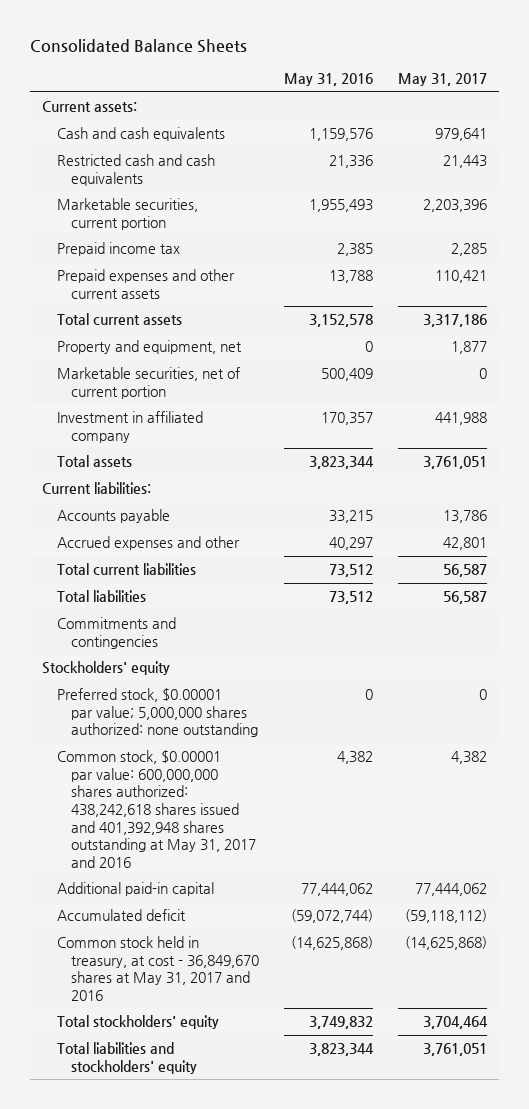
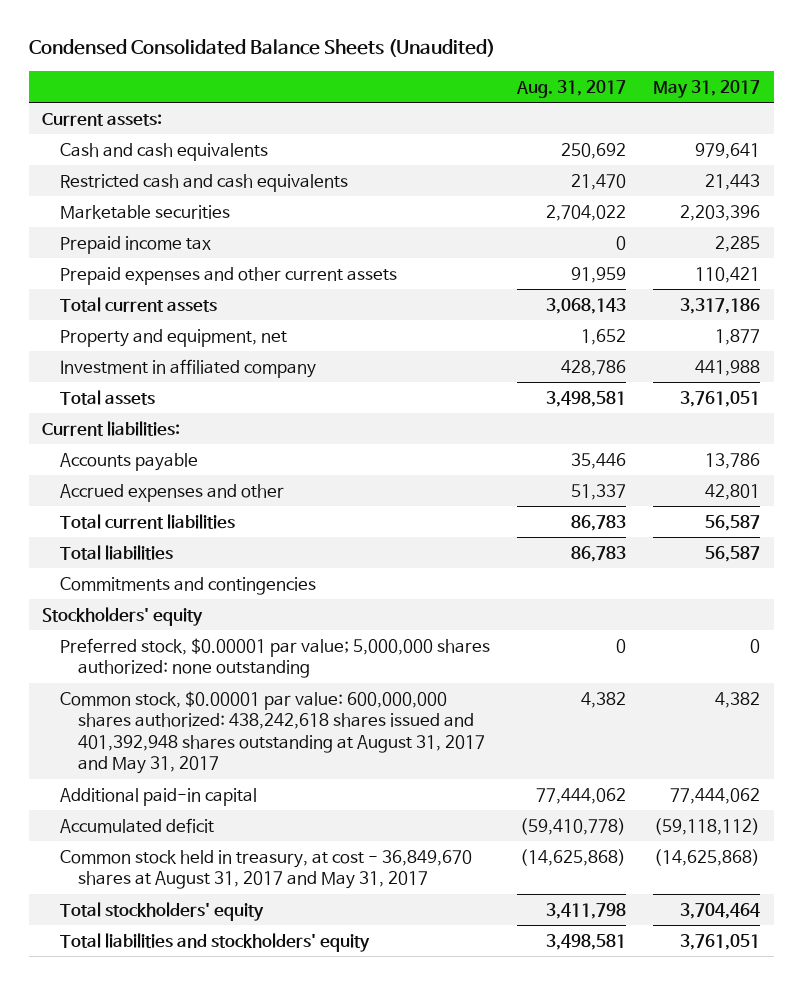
- Consolidated Balance Sheets
+ Condensed Consolidated Balance Sheets (Unaudited)
- | May 31, 2016 | May 31, 2017
+ | Aug. 31, 2017 | May 31, 2017
- Marketable securities, current portion | 1,955,493 | 2,203,396
+ Marketable securities | 2,704,022 | 2,203,396
- Marketable securities, net of current portion | 500,409 | 0
- Common stock, $0.00001 par value: 600,000,000 shares authorized: 438,242,618 shares issued and 401,392,948 shares outstanding at May 31, 2017 and 2016 | 4,382 | 4,382
+ Common stock, $0.00001 par value: 600,000,000 shares authorized: 438,242,618 shares issued and 401,392,948 shares outstanding at August 31, 2017 and May 31, 2017 | 4,382 | 4,382
- Common stock held in treasury, at cost - 36,849,670 shares at May 31, 2017 and 2016 | (14,625,868) | (14,625,868)
+ Common stock held in treasury, at cost - 36,849,670 shares at August 31, 2017 and May 31, 2017 | (14,625,868) | (14,625,868)

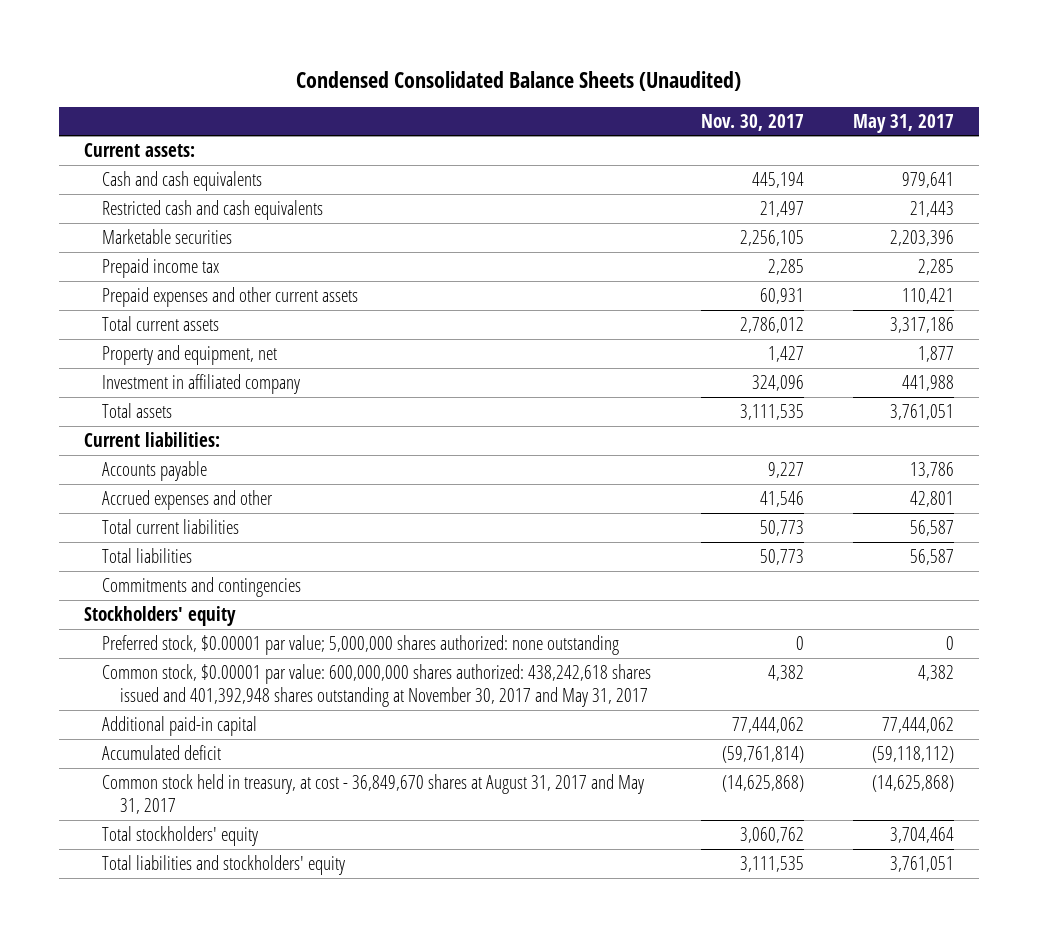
- | Aug. 31, 2017 | May 31, 2017
+ | Nov. 30, 2017 | May 31, 2017
- Common stock, $0.00001 par value: 600,000,000 shares authorized: 438,242,618 shares issued and 401,392,948 shares outstanding at August 31, 2017 and May 31, 2017 | 4,382 | 4,382
+ Common stock, $0.00001 par value: 600,000,000 shares authorized: 438,242,618 shares issued and 401,392,948 shares outstanding at November 30, 2017 and May 31, 2017 | 4,382 | 4,382

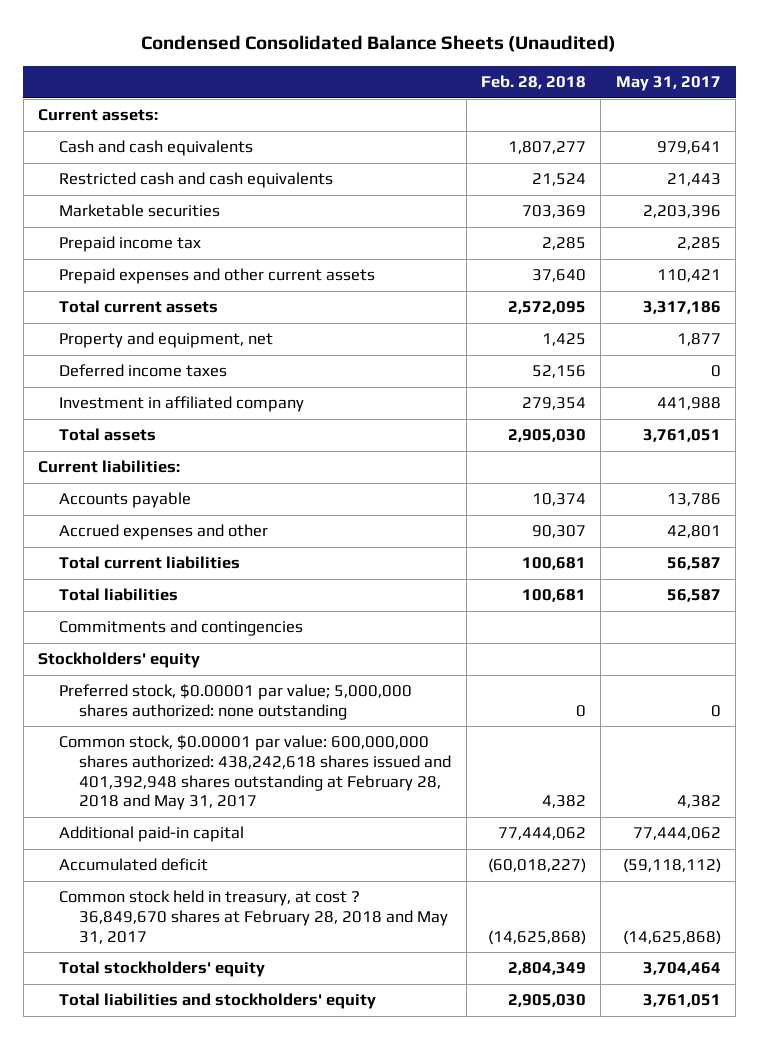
- | Nov. 30, 2017 | May 31, 2017
+ | Feb. 28, 2018 | May 31, 2017
+ Deferred income taxes | 52,156 | 0
- Common stock, $0.00001 par value: 600,000,000 shares authorized: 438,242,618 shares issued and 401,392,948 shares outstanding at November 30, 2017 and May 31, 2017 | 4,382 | 4,382
+ Common stock, $0.00001 par value: 600,000,000 shares authorized: 438,242,618 shares issued and 401,392,948 shares outstanding at February 28, 2018 and May 31, 2017 | 4,382 | 4,382
- Common stock held in treasury, at cost - 36,849,670 shares at August 31, 2017 and May 31, 2017 | (14,625,868) | (14,625,868)
+ Common stock held in treasury, at cost ? 36,849,670 shares at February 28, 2018 and May 31, 2017 | (14,625,868) | (14,625,868)

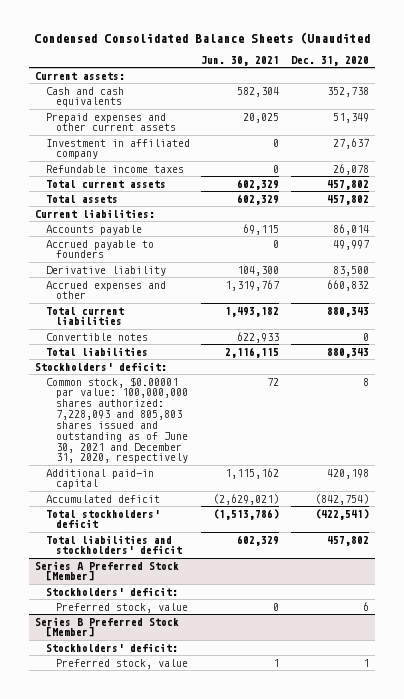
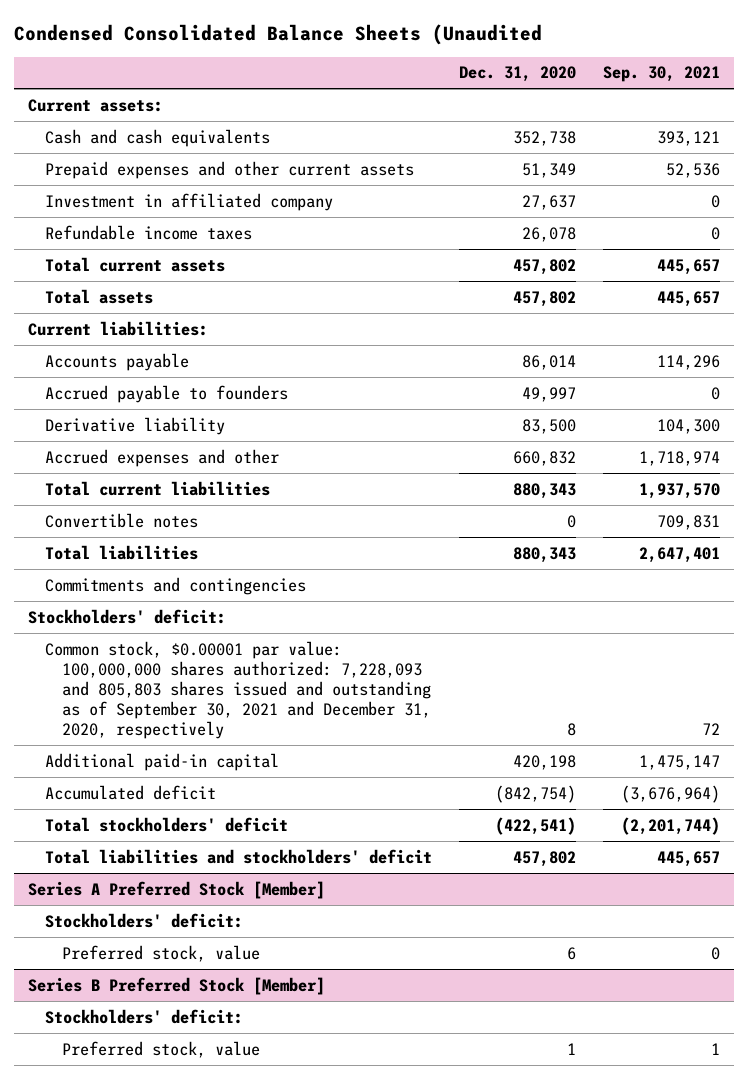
- | Jun. 30, 2021 | Dec. 31, 2020
+ | Dec. 31, 2020 | Sep. 30, 2021
+ Commitments and contingencies
- Common stock, $0.00001 par value: 100,000,000 shares authorized: 7,228,093 and 805,803 shares issued and outstanding as of June 30, 2021 and December 31, 2020, respectively | 72 | 8
+ Common stock, $0.00001 par value: 100,000,000 shares authorized: 7,228,093 and 805,803 shares issued and outstanding as of September 30, 2021 and December 31, 2020, respectively | 8 | 72

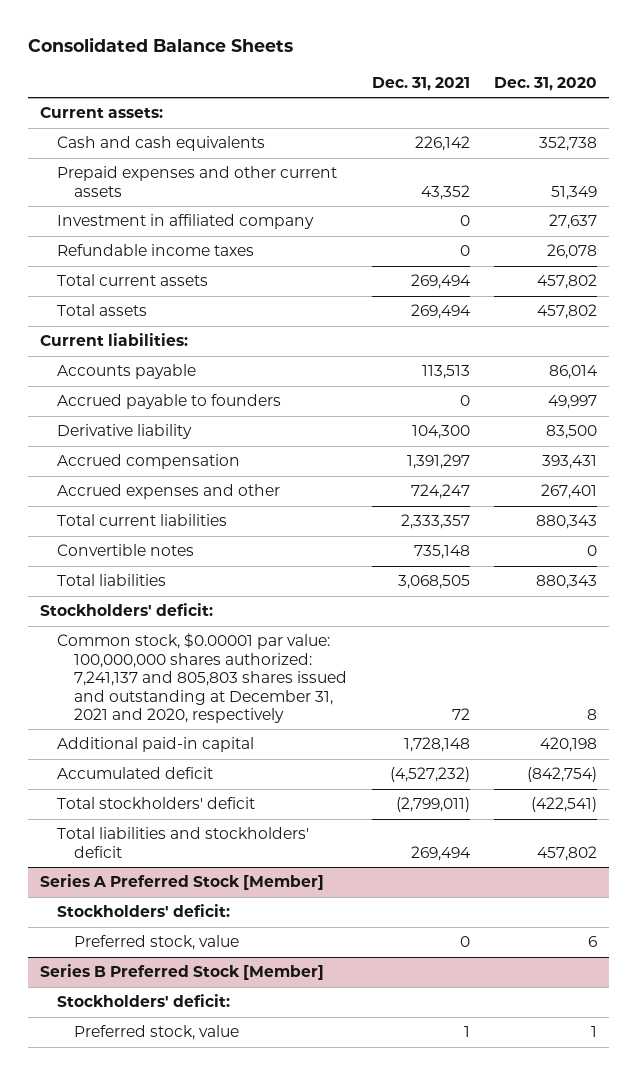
- Condensed Consolidated Balance Sheets (Unaudited
+ Consolidated Balance Sheets
- | Dec. 31, 2020 | Sep. 30, 2021
+ | Dec. 31, 2021 | Dec. 31, 2020
- Accrued expenses and other | 660,832 | 1,718,974
+ Accrued compensation | 1,391,297 | 393,431
+ Accrued expenses and other | 724,247 | 267,401
- Commitments and contingencies
- Common stock, $0.00001 par value: 100,000,000 shares authorized: 7,228,093 and 805,803 shares issued and outstanding as of September 30, 2021 and December 31, 2020, respectively | 8 | 72
+ Common stock, $0.00001 par value: 100,000,000 shares authorized: 7,241,137 and 805,803 shares issued and outstanding at December 31, 2021 and 2020, respectively | 72 | 8

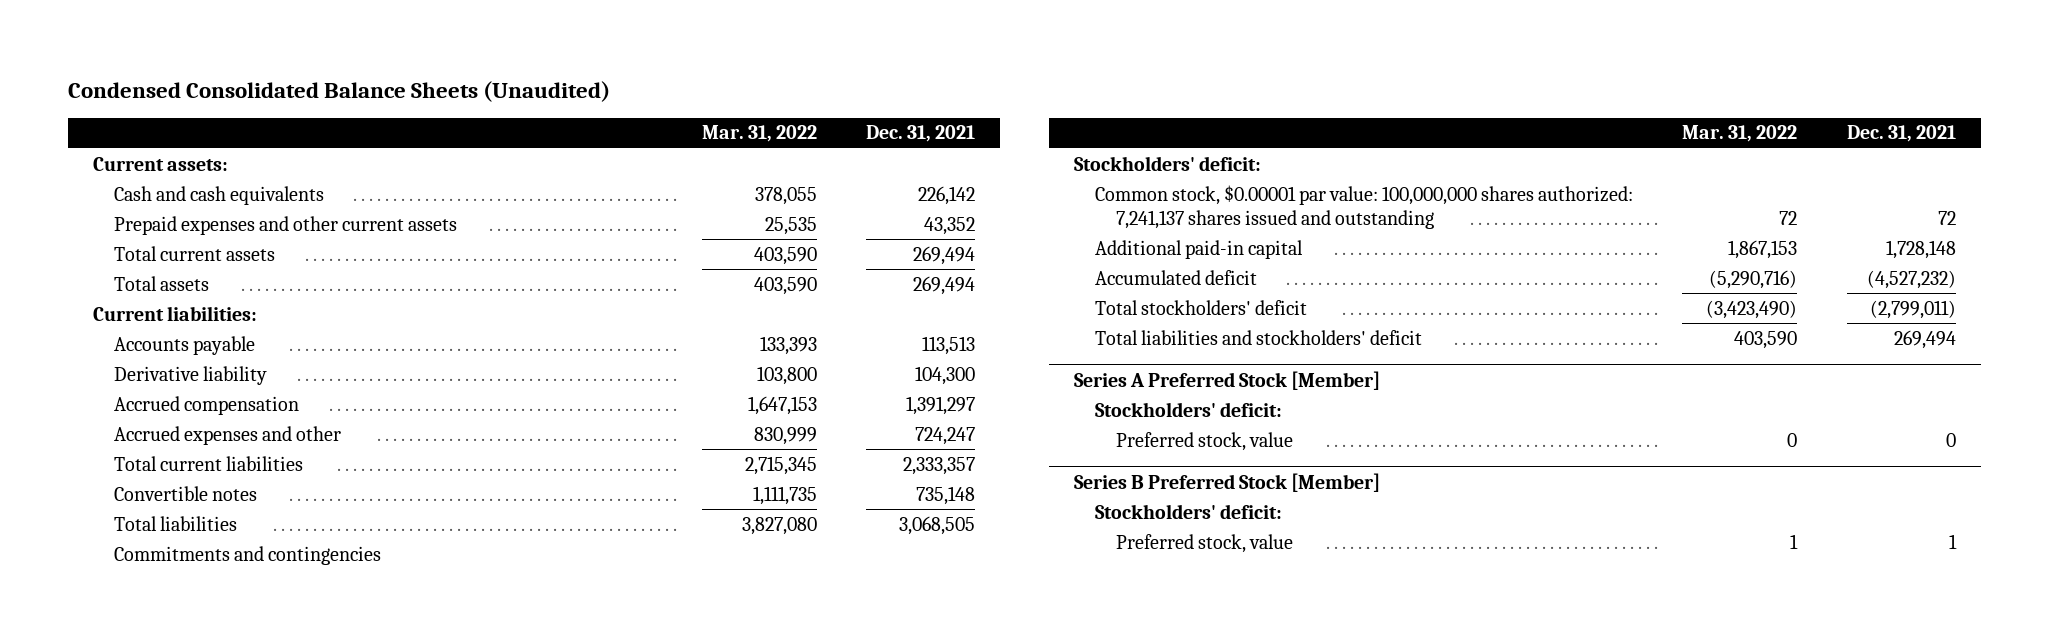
- Consolidated Balance Sheets
+ Condensed Consolidated Balance Sheets (Unaudited)
- | Dec. 31, 2021 | Dec. 31, 2020
+ | Mar. 31, 2022 | Dec. 31, 2021
- Investment in affiliated company | 0 | 27,637
- Refundable income taxes | 0 | 26,078
- Accrued payable to founders | 0 | 49,997
+ Commitments and contingencies
- Common stock, $0.00001 par value: 100,000,000 shares authorized: 7,241,137 and 805,803 shares issued and outstanding at December 31, 2021 and 2020, respectively | 72 | 8
+ Common stock, $0.00001 par value: 100,000,000 shares authorized: 7,241,137 shares issued and outstanding | 72 | 72

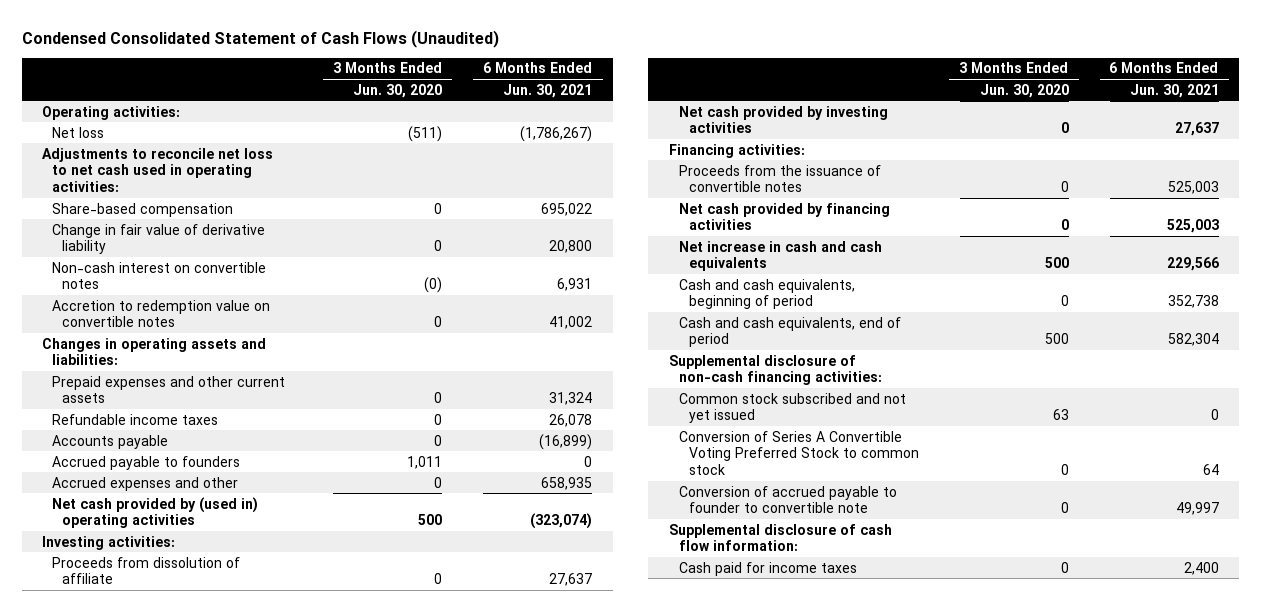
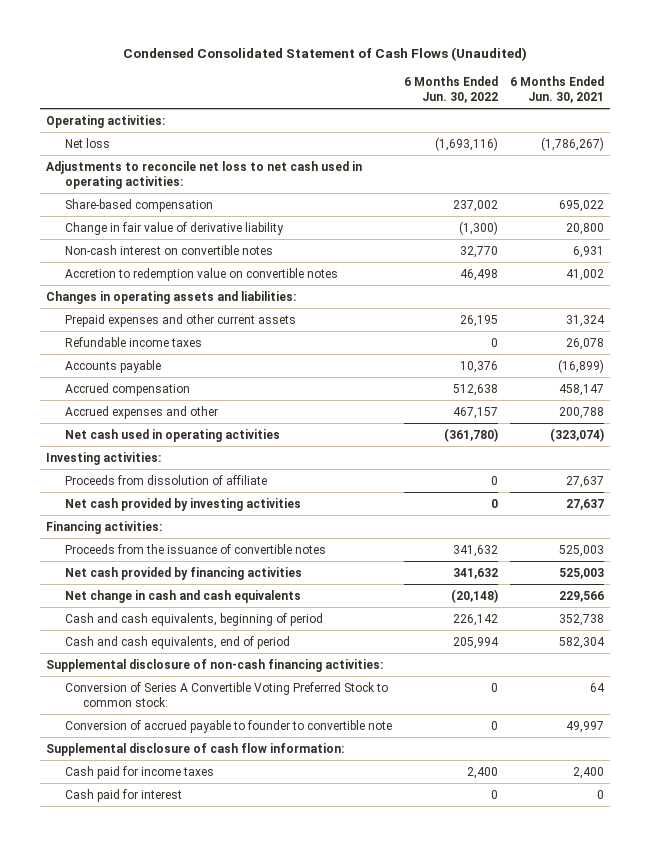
- | 3 Months Ended Jun. 30, 2020 | 6 Months Ended Jun. 30, 2021
+ | 6 Months Ended Jun. 30, 2022 | 6 Months Ended Jun. 30, 2021
- Accrued payable to founders | 1,011 | 0
- Accrued expenses and other | 0 | 658,935
- Net cash provided by (used in) operating activities | 500 | (323,074)
+ Accrued compensation | 512,638 | 458,147
+ Accrued expenses and other | 467,157 | 200,788
+ Net cash used in operating activities | (361,780) | (323,074)
- Net increase in cash and cash equivalents | 500 | 229,566
+ Net change in cash and cash equivalents | (20,148) | 229,566
- Common stock subscribed and not yet issued | 63 | 0
- Conversion of Series A Convertible Voting Preferred Stock to common stock | 0 | 64
+ Conversion of Series A Convertible Voting Preferred Stock to common stock: | 0 | 64
+ Cash paid for interest | 0 | 0

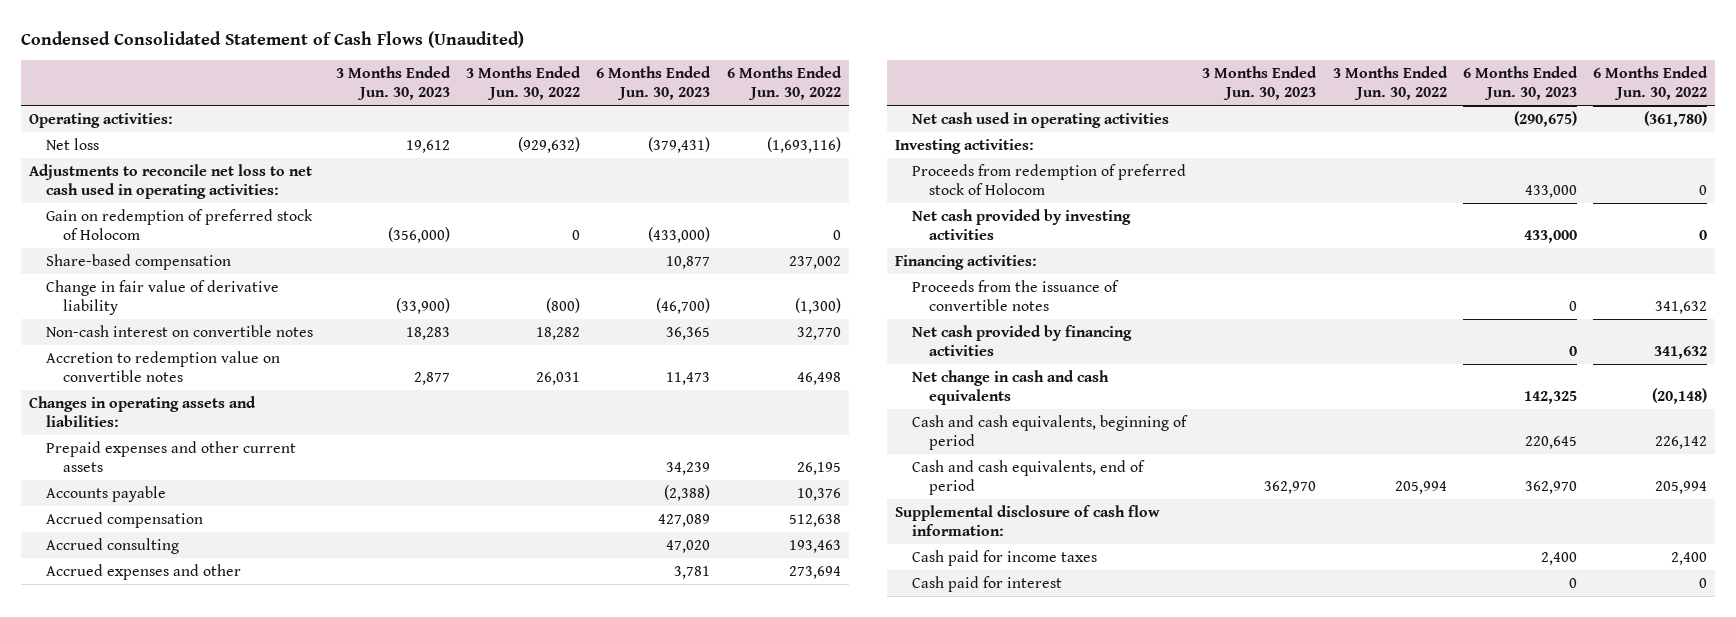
- | 6 Months Ended Jun. 30, 2022 | 6 Months Ended Jun. 30, 2021
+ | 3 Months Ended Jun. 30, 2023 | 3 Months Ended Jun. 30, 2022 | 6 Months Ended Jun. 30, 2023 | 6 Months Ended Jun. 30, 2022
+ Gain on redemption of preferred stock of Holocom | (356,000) | 0 | (433,000) | 0
- Refundable income taxes | 0 | 26,078
- Accrued expenses and other | 467,157 | 200,788
+ Accrued consulting | | | 47,020 | 193,463
+ Accrued expenses and other | | | 3,781 | 273,694
- Proceeds from dissolution of affiliate | 0 | 27,637
+ Proceeds from redemption of preferred stock of Holocom | | | 433,000 | 0
- Supplemental disclosure of non-cash financing activities:
- Conversion of Series A Convertible Voting Preferred Stock to common stock: | 0 | 64
- Conversion of accrued payable to founder to convertible note | 0 | 49,997

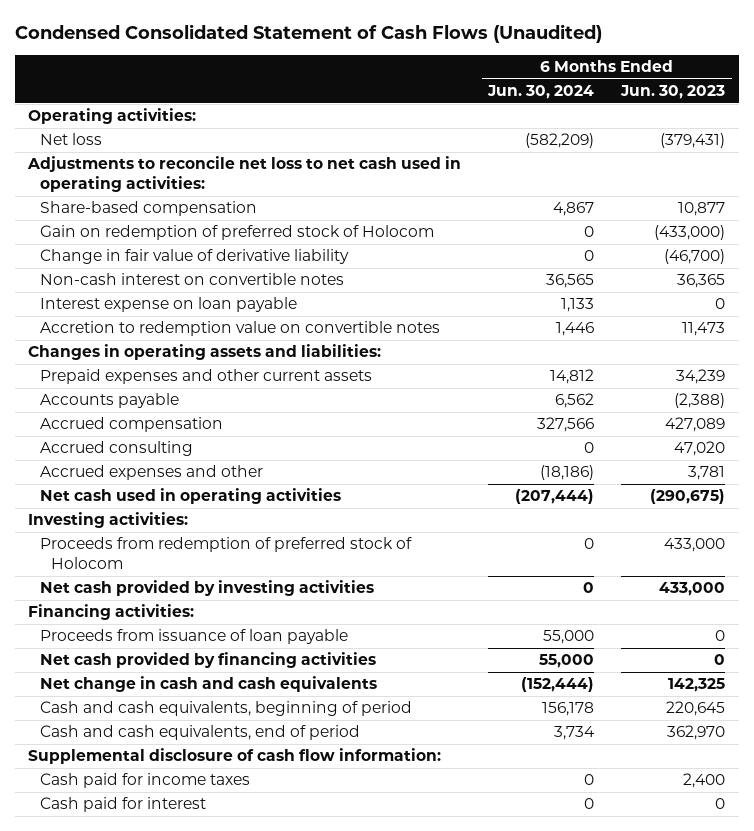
- | 3 Months Ended Jun. 30, 2023 | 3 Months Ended Jun. 30, 2022 | 6 Months Ended Jun. 30, 2023 | 6 Months Ended Jun. 30, 2022
+ | 6 Months Ended Jun. 30, 2024 | 6 Months Ended Jun. 30, 2023
moved down: Gain on redemption of preferred stock of Holocom | 0 | (433,000)
+ Interest expense on loan payable | 1,133 | 0
- Proceeds from the issuance of convertible notes | | | 0 | 341,632
+ Proceeds from issuance of loan payable | 55,000 | 0

